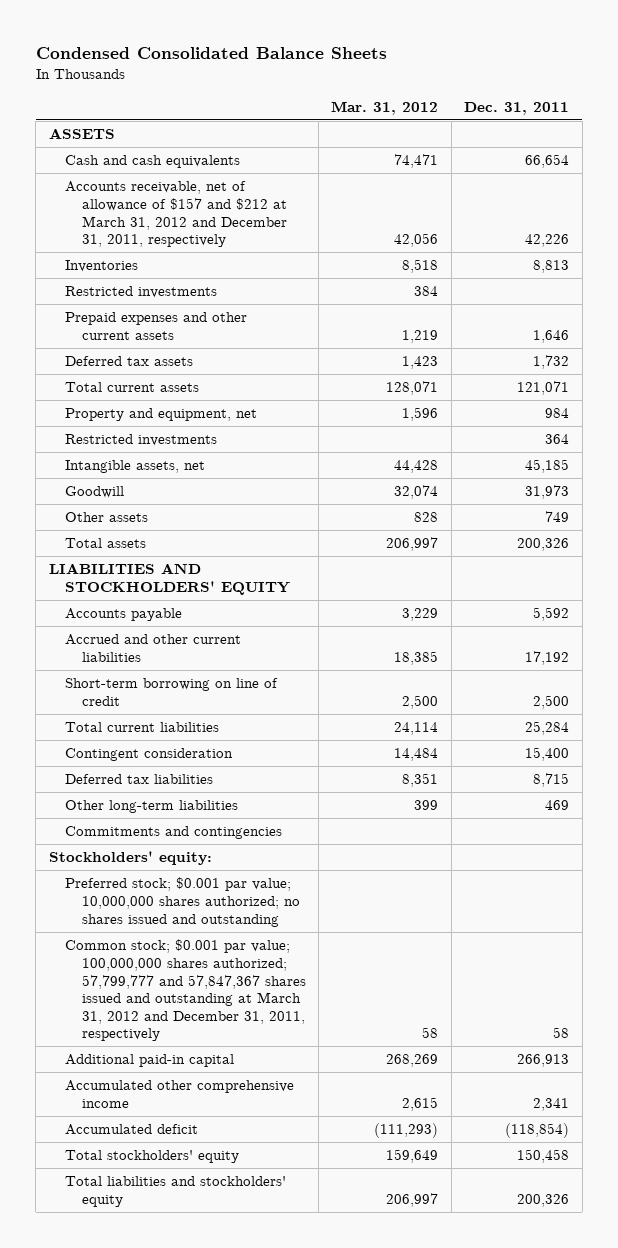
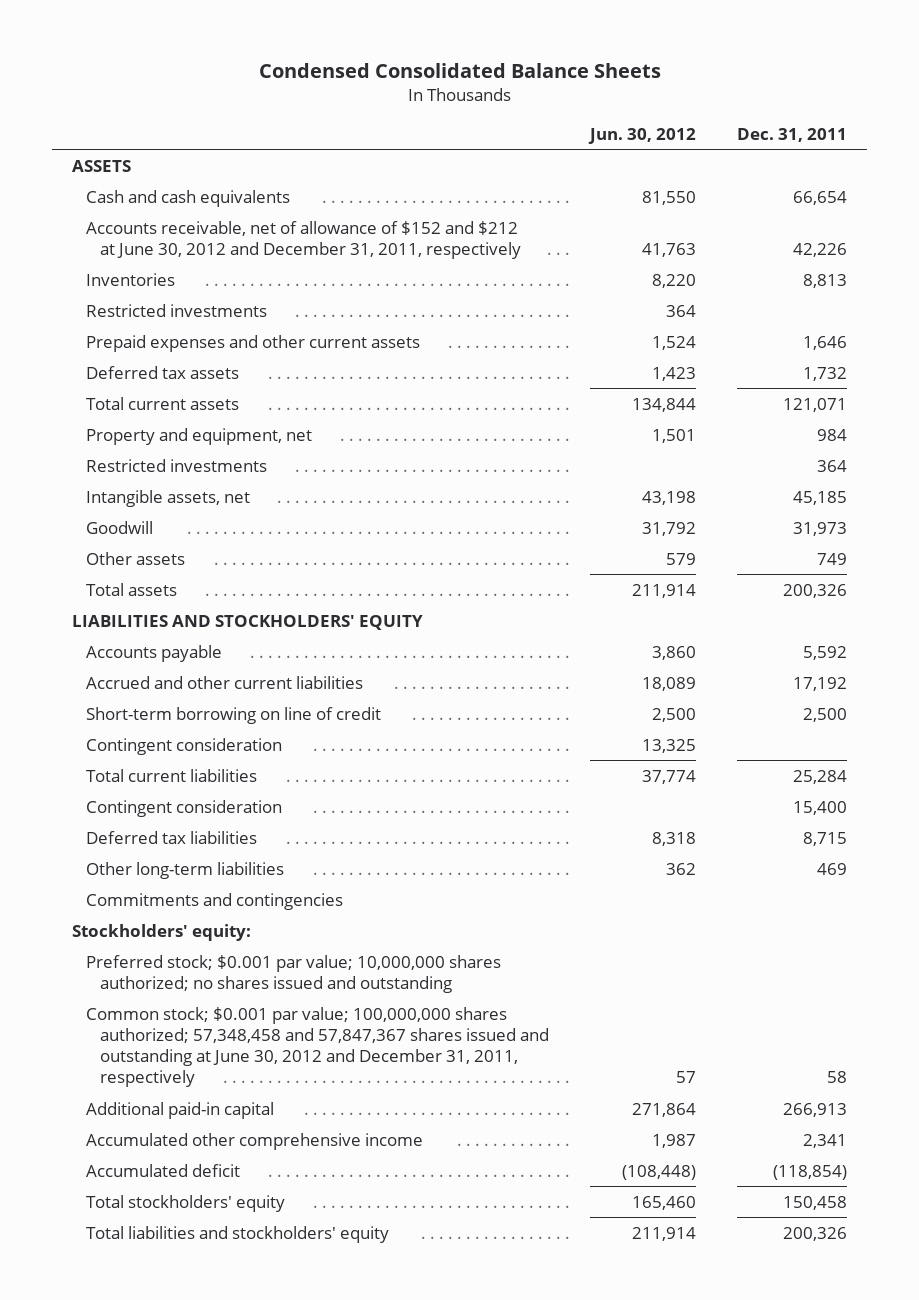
- | Mar. 31, 2012 | Dec. 31, 2011
+ | Jun. 30, 2012 | Dec. 31, 2011
- Accounts receivable, net of allowance of $157 and $212 at March 31, 2012 and December 31, 2011, respectively | 42,056 | 42,226
+ Accounts receivable, net of allowance of $152 and $212 at June 30, 2012 and December 31, 2011, respectively | 41,763 | 42,226
+ Contingent consideration | 13,325 |
- Common stock; $0.001 par value; 100,000,000 shares authorized; 57,799,777 and 57,847,367 shares issued and outstanding at March 31, 2012 and December 31, 2011, respectively | 58 | 58
+ Common stock; $0.001 par value; 100,000,000 shares authorized; 57,348,458 and 57,847,367 shares issued and outstanding at June 30, 2012 and December 31, 2011, respectively | 57 | 58

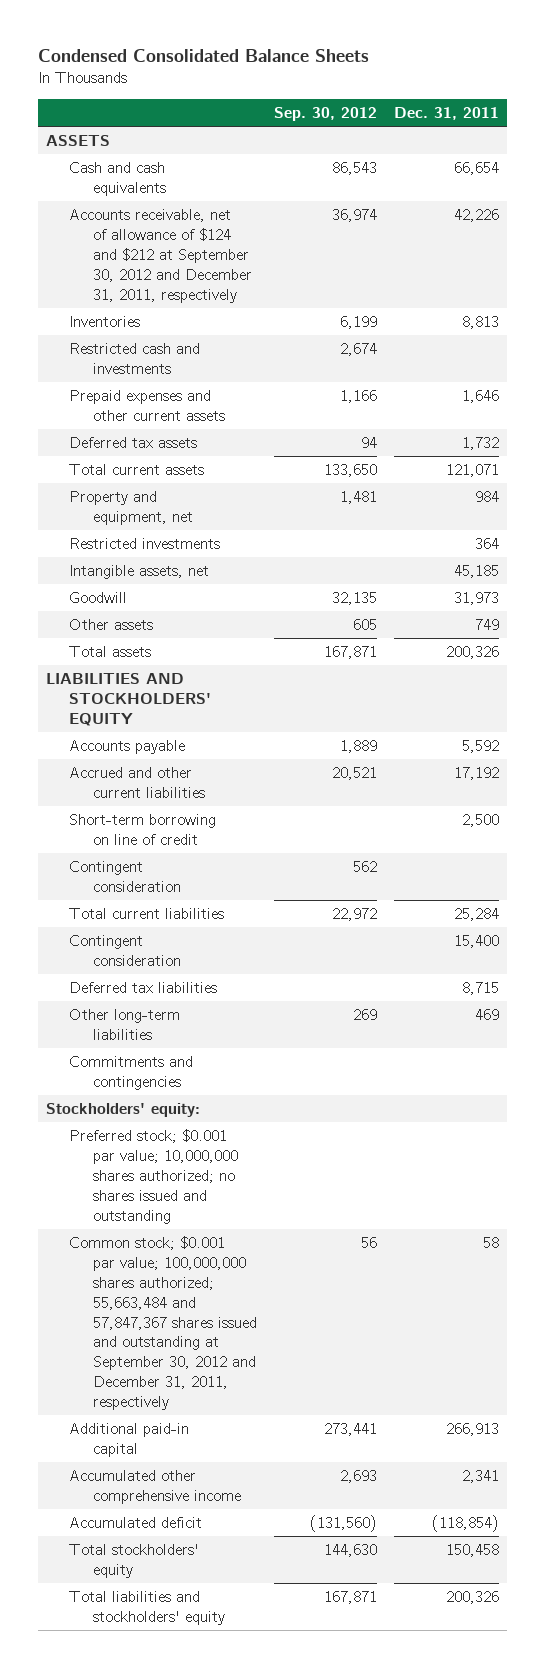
- | Jun. 30, 2012 | Dec. 31, 2011
+ | Sep. 30, 2012 | Dec. 31, 2011
- Accounts receivable, net of allowance of $152 and $212 at June 30, 2012 and December 31, 2011, respectively | 41,763 | 42,226
+ Accounts receivable, net of allowance of $124 and $212 at September 30, 2012 and December 31, 2011, respectively | 36,974 | 42,226
- Restricted investments | 364 |
+ Restricted cash and investments | 2,674 |
- Common stock; $0.001 par value; 100,000,000 shares authorized; 57,348,458 and 57,847,367 shares issued and outstanding at June 30, 2012 and December 31, 2011, respectively | 57 | 58
+ Common stock; $0.001 par value; 100,000,000 shares authorized; 55,663,484 and 57,847,367 shares issued and outstanding at September 30, 2012 and December 31, 2011, respectively | 56 | 58

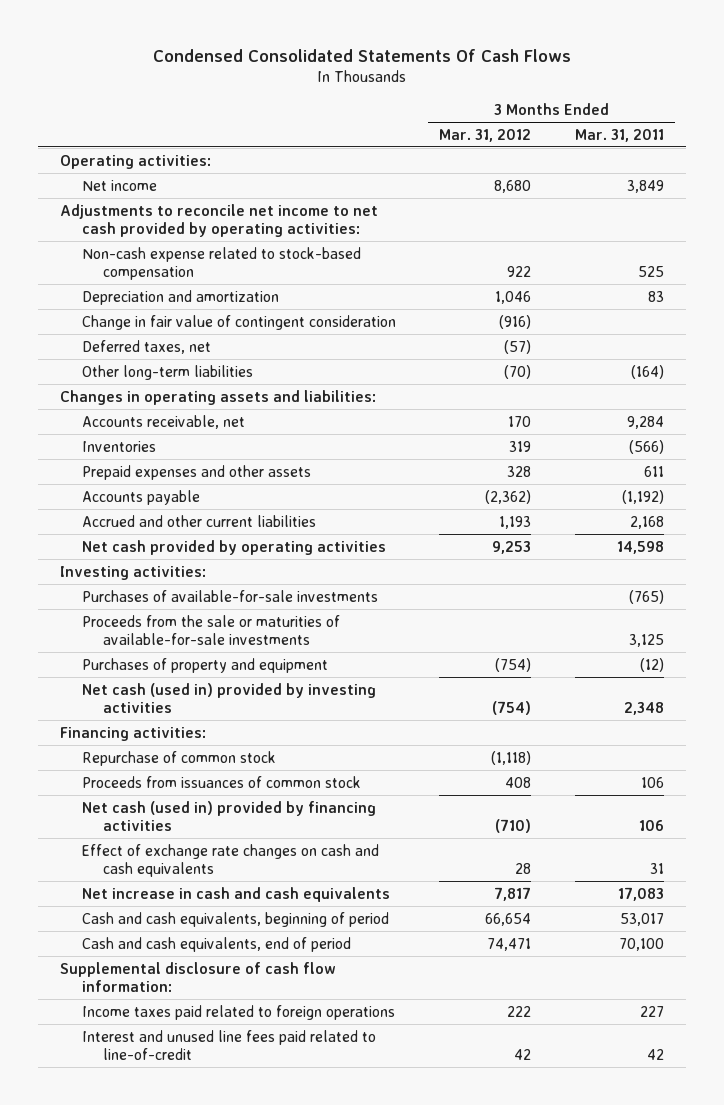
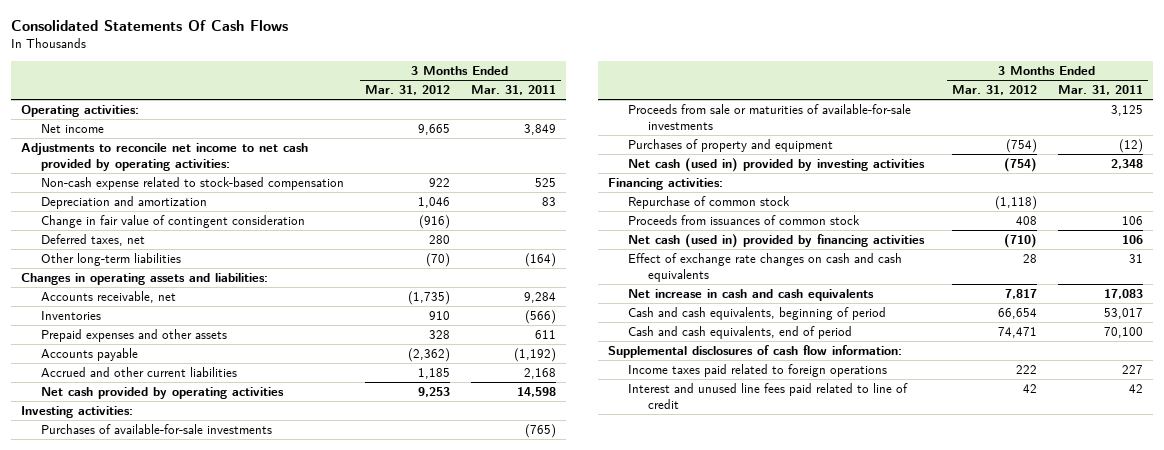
- Condensed Consolidated Statements Of Cash Flows
+ Consolidated Statements Of Cash Flows
- Net income | 8,680 | 3,849
+ Net income | 9,665 | 3,849
- Deferred taxes, net | (57) |
+ Deferred taxes, net | 280 |
- Accounts receivable, net | 170 | 9,284
- Inventories | 319 | (566)
+ Accounts receivable, net | (1,735) | 9,284
+ Inventories | 910 | (566)
- Accrued and other current liabilities | 1,193 | 2,168
+ Accrued and other current liabilities | 1,185 | 2,168
- Proceeds from the sale or maturities of available-for-sale investments | | 3,125
+ Proceeds from sale or maturities of available-for-sale investments | | 3,125
- Supplemental disclosure of cash flow information:
+ Supplemental disclosures of cash flow information:
- Interest and unused line fees paid related to line-of-credit | 42 | 42
+ Interest and unused line fees paid related to line of credit | 42 | 42

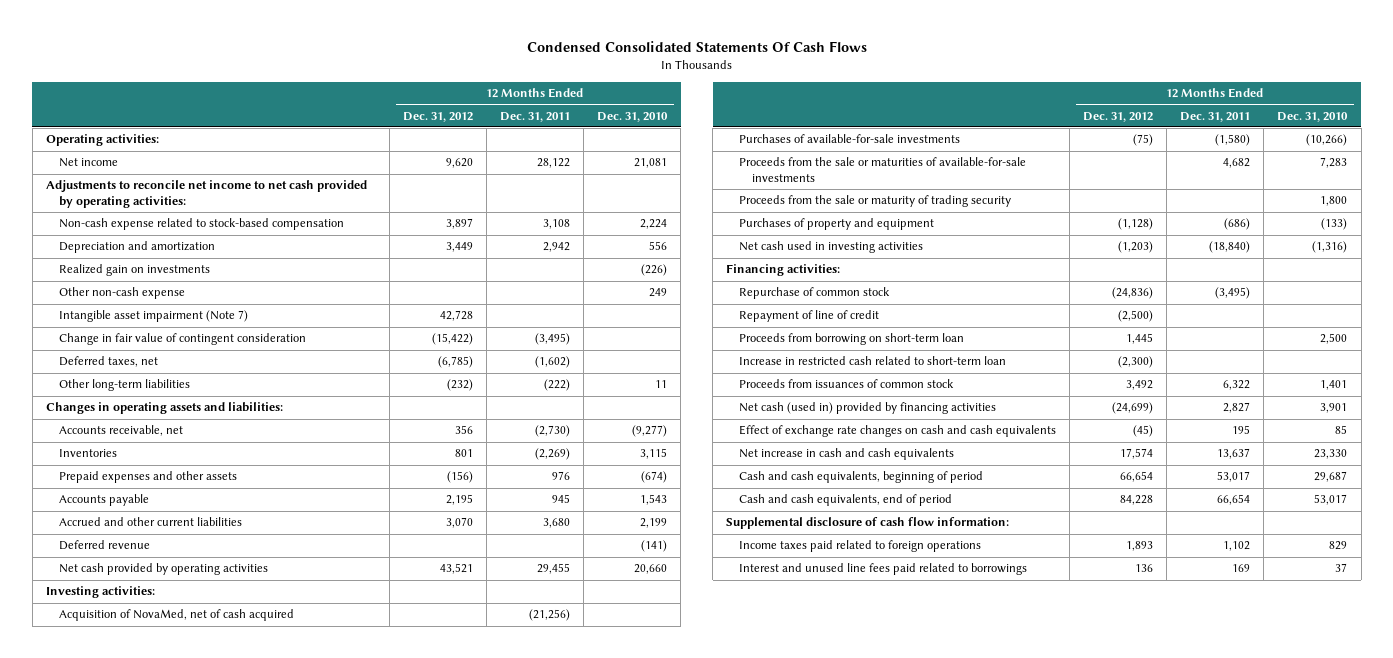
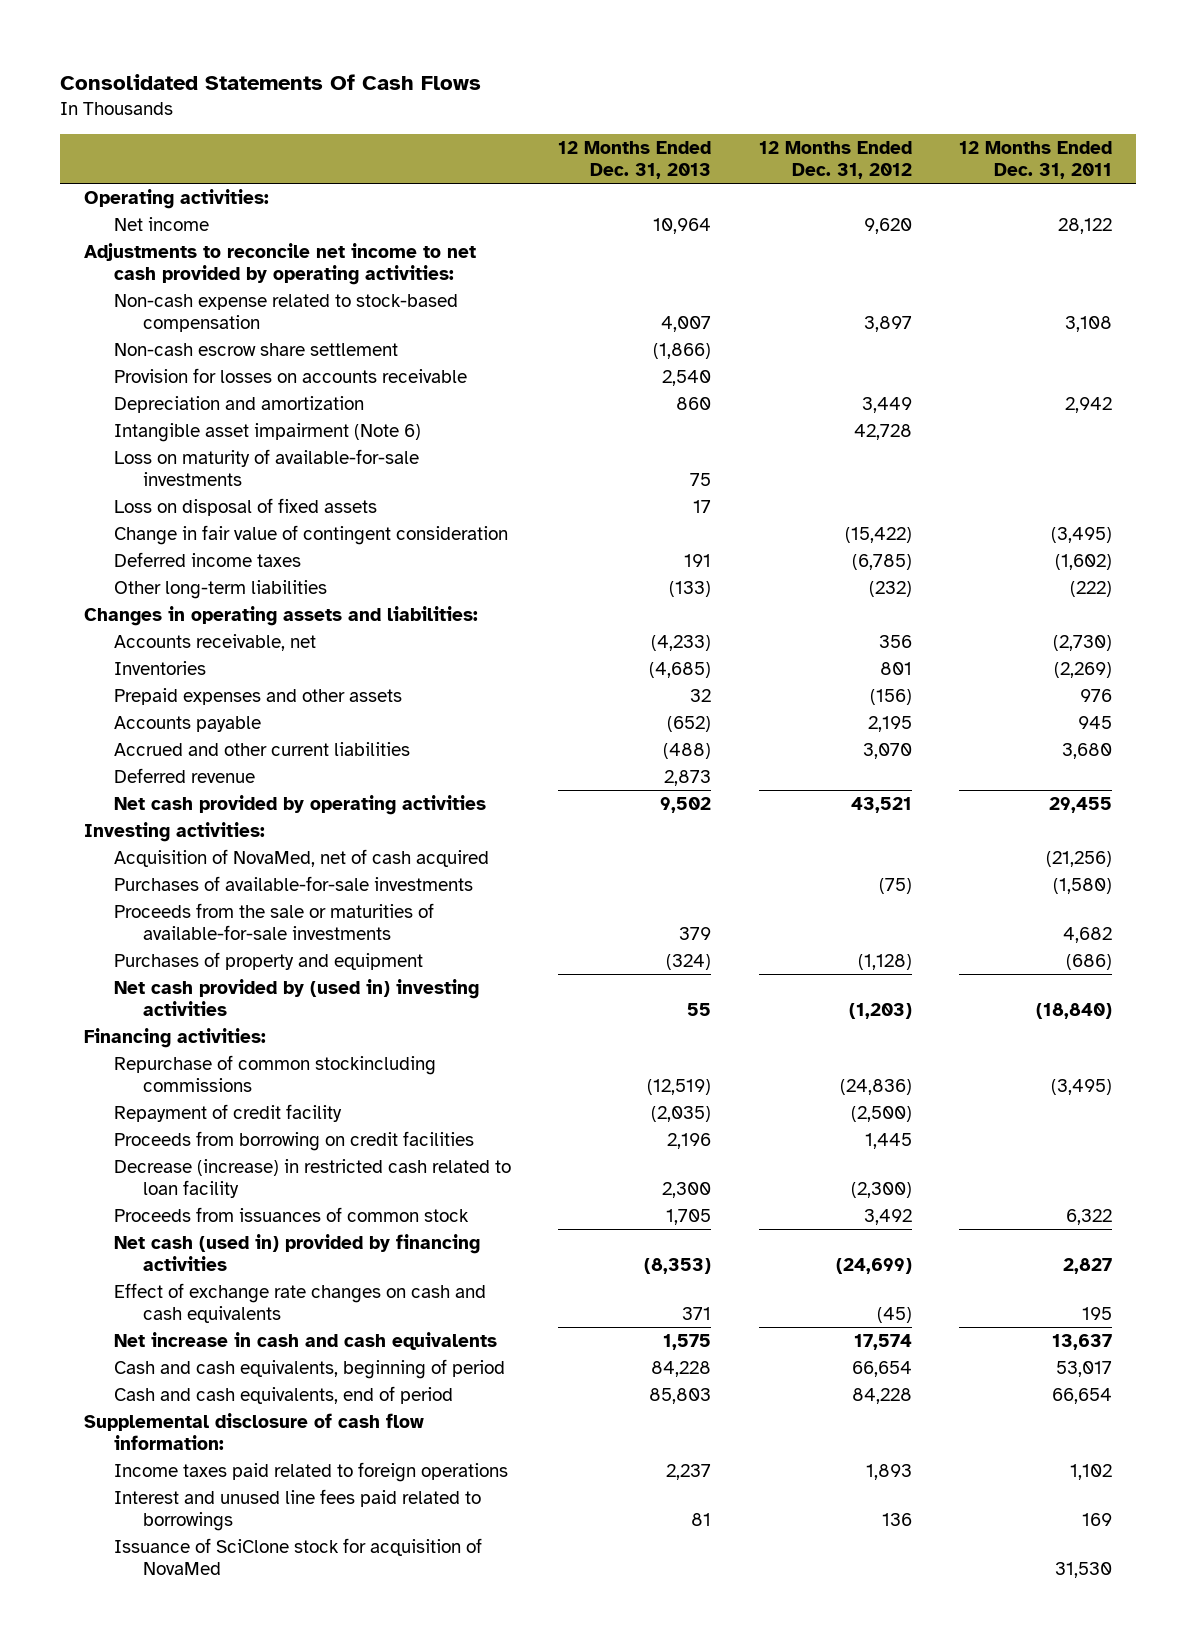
- Condensed Consolidated Statements Of Cash Flows
+ Consolidated Statements Of Cash Flows
- | 12 Months Ended Dec. 31, 2012 | 12 Months Ended Dec. 31, 2011 | 12 Months Ended Dec. 31, 2010
+ | 12 Months Ended Dec. 31, 2013 | 12 Months Ended Dec. 31, 2012 | 12 Months Ended Dec. 31, 2011
+ Non-cash escrow share settlement | (1,866) | |
+ Provision for losses on accounts receivable | 2,540 | |
- Realized gain on investments | | | (226)
- Other non-cash expense | | | 249
- Intangible asset impairment (Note 7) | 42,728 | |
+ Intangible asset impairment (Note 6) | | 42,728 |
+ Loss on maturity of available-for-sale investments | 75 | |
+ Loss on disposal of fixed assets | 17 | |
- Deferred taxes, net | (6,785) | (1,602) |
+ Deferred income taxes | 191 | (6,785) | (1,602)
- Proceeds from the sale or maturity of trading security | | | 1,800
- Net cash used in investing activities | (1,203) | (18,840) | (1,316)
+ Net cash provided by (used in) investing activities | 55 | (1,203) | (18,840)
- Repurchase of common stock | (24,836) | (3,495) |
- Repayment of line of credit | (2,500) | |
- Proceeds from borrowing on short-term loan | 1,445 | | 2,500
- Increase in restricted cash related to short-term loan | (2,300) | |
+ Repurchase of common stockincluding commissions | (12,519) | (24,836) | (3,495)
+ Repayment of credit facility | (2,035) | (2,500) |
+ Proceeds from borrowing on credit facilities | 2,196 | 1,445 |
+ Decrease (increase) in restricted cash related to loan facility | 2,300 | (2,300) |
+ Issuance of SciClone stock for acquisition of NovaMed | | | 31,530

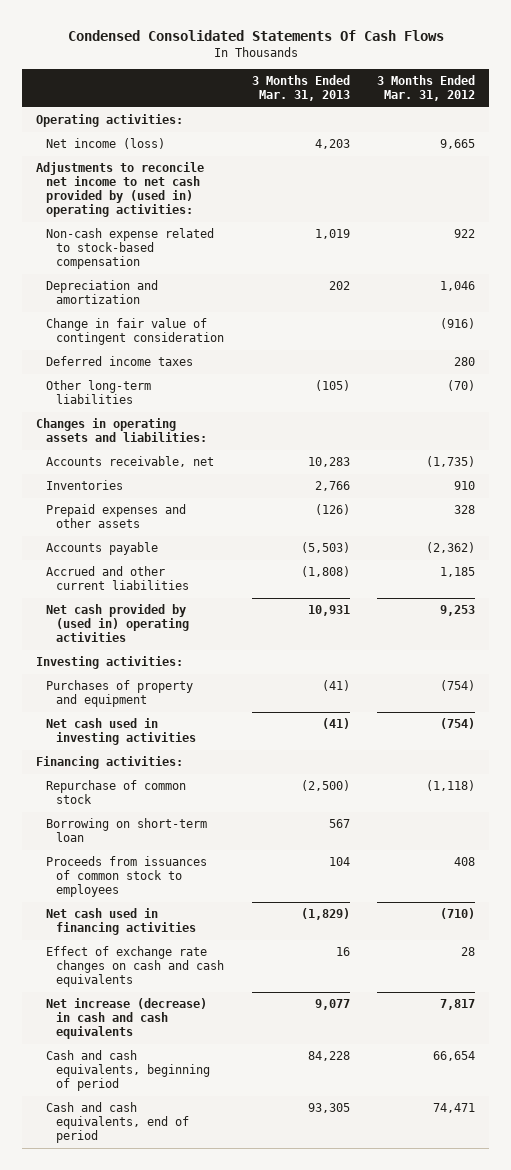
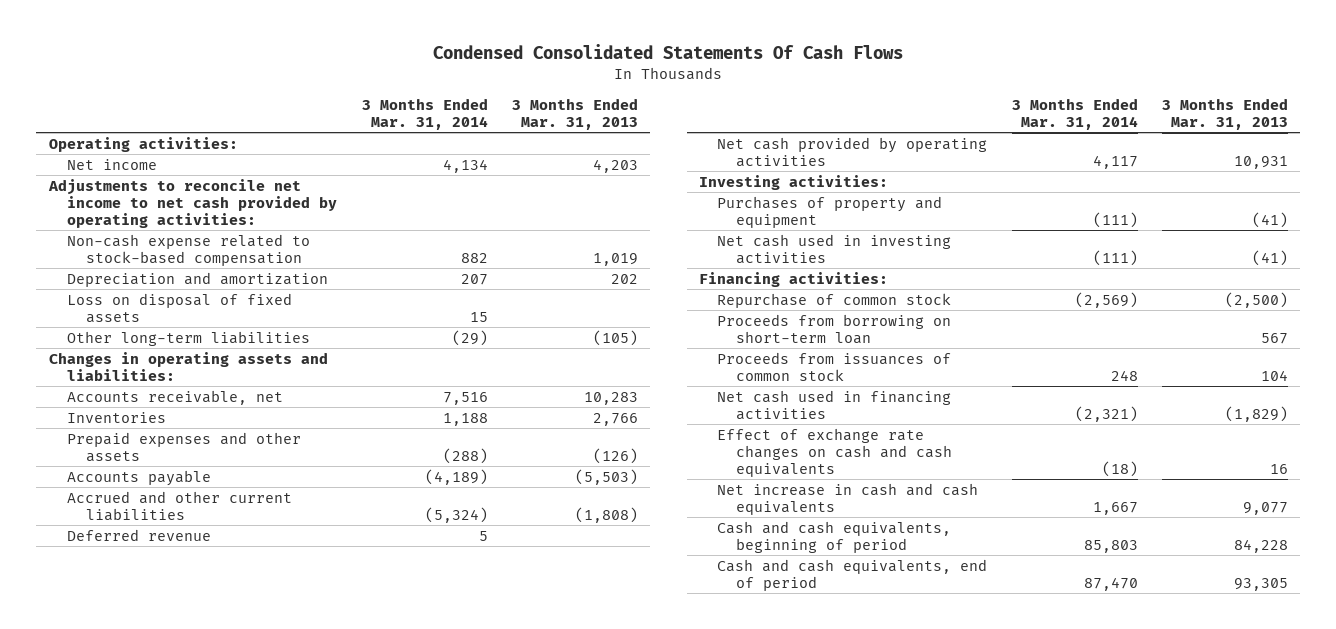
- | 3 Months Ended Mar. 31, 2013 | 3 Months Ended Mar. 31, 2012
+ | 3 Months Ended Mar. 31, 2014 | 3 Months Ended Mar. 31, 2013
- Net income (loss) | 4,203 | 9,665
- Adjustments to reconcile net income to net cash provided by (used in) operating activities:
+ Net income | 4,134 | 4,203
+ Adjustments to reconcile net income to net cash provided by operating activities:
- Change in fair value of contingent consideration | | (916)
- Deferred income taxes | | 280
+ Loss on disposal of fixed assets | 15 |
- Net cash provided by (used in) operating activities | 10,931 | 9,253
+ Deferred revenue | 5 |
+ Net cash provided by operating activities | 4,117 | 10,931
- Borrowing on short-term loan | 567 |
- Proceeds from issuances of common stock to employees | 104 | 408
+ Proceeds from borrowing on short-term loan | | 567
+ Proceeds from issuances of common stock | 248 | 104
- Net increase (decrease) in cash and cash equivalents | 9,077 | 7,817
+ Net increase in cash and cash equivalents | 1,667 | 9,077

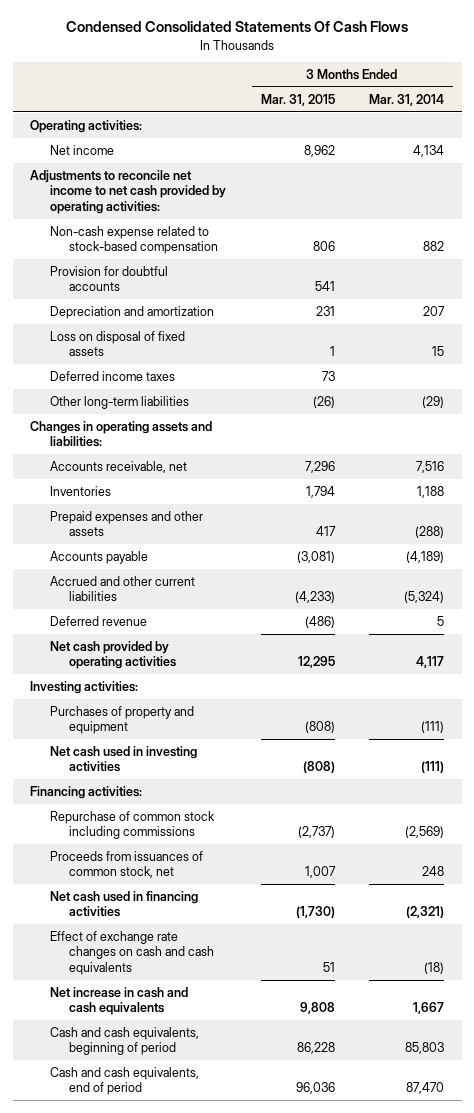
- | 3 Months Ended Mar. 31, 2014 | 3 Months Ended Mar. 31, 2013
+ | 3 Months Ended Mar. 31, 2015 | 3 Months Ended Mar. 31, 2014
+ Provision for doubtful accounts | 541 |
+ Deferred income taxes | 73 |
- Repurchase of common stock | (2,569) | (2,500)
- Proceeds from borrowing on short-term loan | | 567
- Proceeds from issuances of common stock | 248 | 104
+ Repurchase of common stock including commissions | (2,737) | (2,569)
+ Proceeds from issuances of common stock, net | 1,007 | 248

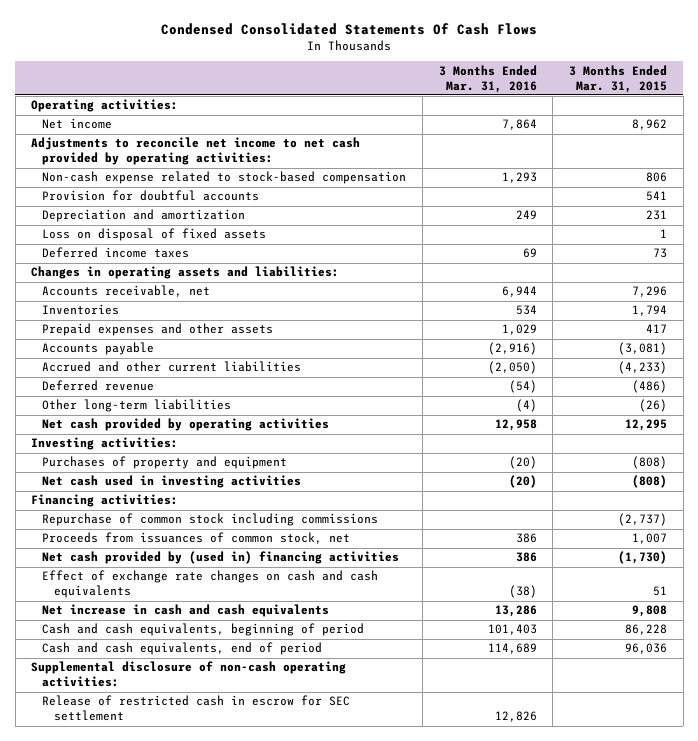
- | 3 Months Ended Mar. 31, 2015 | 3 Months Ended Mar. 31, 2014
+ | 3 Months Ended Mar. 31, 2016 | 3 Months Ended Mar. 31, 2015
moved down: Other long-term liabilities | (4) | (26)
- Net cash used in financing activities | (1,730) | (2,321)
+ Net cash provided by (used in) financing activities | 386 | (1,730)
+ Supplemental disclosure of non-cash operating activities:
+ Release of restricted cash in escrow for SEC settlement | 12,826 |

